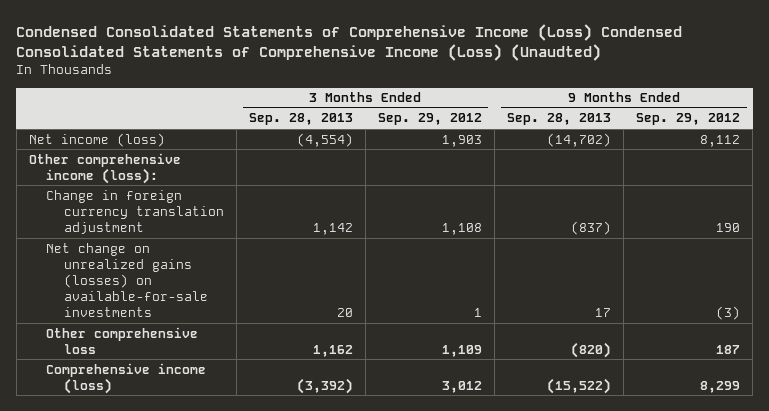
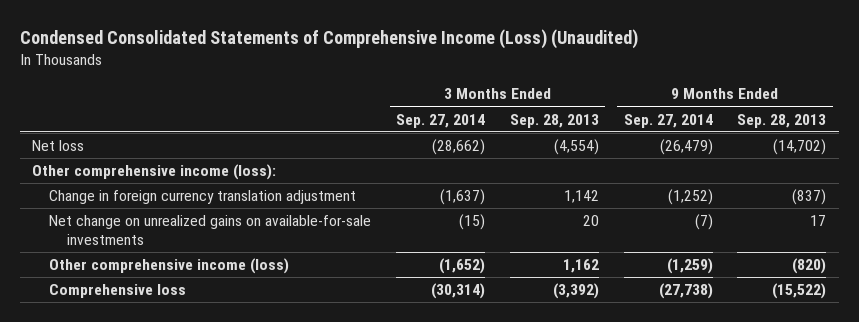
- Condensed Consolidated Statements of Comprehensive Income (Loss) Condensed Consolidated Statements of Comprehensive Income (Loss) (Unaudted)
+ Condensed Consolidated Statements of Comprehensive Income (Loss) (Unaudited)
- | 3 Months Ended Sep. 28, 2013 | 3 Months Ended Sep. 29, 2012 | 9 Months Ended Sep. 28, 2013 | 9 Months Ended Sep. 29, 2012
+ | 3 Months Ended Sep. 27, 2014 | 3 Months Ended Sep. 28, 2013 | 9 Months Ended Sep. 27, 2014 | 9 Months Ended Sep. 28, 2013
- Net income (loss) | (4,554) | 1,903 | (14,702) | 8,112
+ Net loss | (28,662) | (4,554) | (26,479) | (14,702)
- Net change on unrealized gains (losses) on available-for-sale investments | 20 | 1 | 17 | (3)
- Other comprehensive loss | 1,162 | 1,109 | (820) | 187
- Comprehensive income (loss) | (3,392) | 3,012 | (15,522) | 8,299
+ Net change on unrealized gains on available-for-sale investments | (15) | 20 | (7) | 17
+ Other comprehensive income (loss) | (1,652) | 1,162 | (1,259) | (820)
+ Comprehensive loss | (30,314) | (3,392) | (27,738) | (15,522)

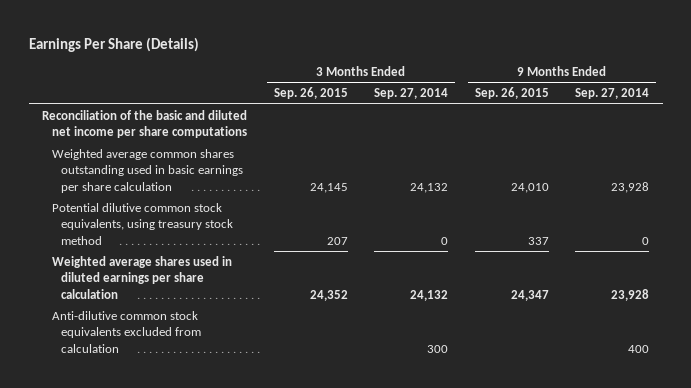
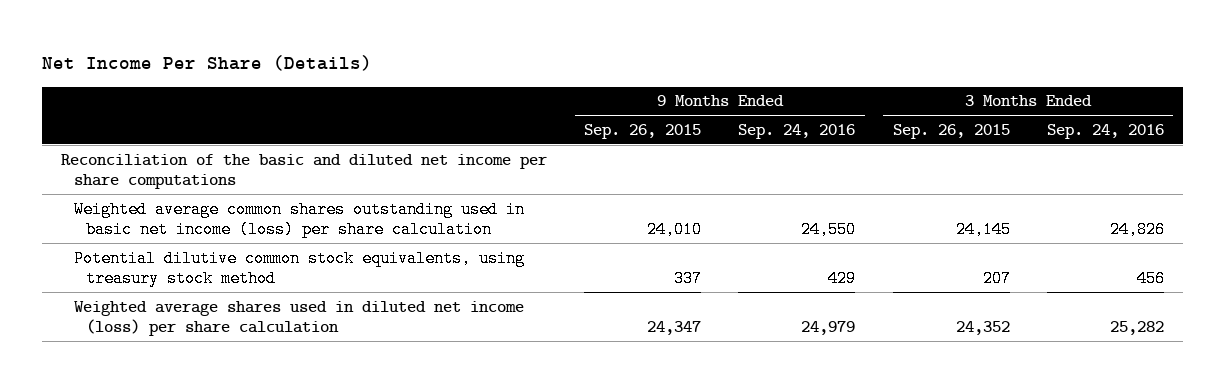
- Earnings Per Share (Details)
+ Net Income Per Share (Details)
- | 3 Months Ended Sep. 26, 2015 | 3 Months Ended Sep. 27, 2014 | 9 Months Ended Sep. 26, 2015 | 9 Months Ended Sep. 27, 2014
+ | 9 Months Ended Sep. 26, 2015 | 9 Months Ended Sep. 24, 2016 | 3 Months Ended Sep. 26, 2015 | 3 Months Ended Sep. 24, 2016
- Weighted average common shares outstanding used in basic earnings per share calculation | 24,145 | 24,132 | 24,010 | 23,928
+ Weighted average common shares outstanding used in basic net income (loss) per share calculation | 24,010 | 24,550 | 24,145 | 24,826
- Weighted average shares used in diluted earnings per share calculation | 24,352 | 24,132 | 24,347 | 23,928
- Anti-dilutive common stock equivalents excluded from calculation | | 300 | | 400
+ Weighted average shares used in diluted net income (loss) per share calculation | 24,347 | 24,979 | 24,352 | 25,282

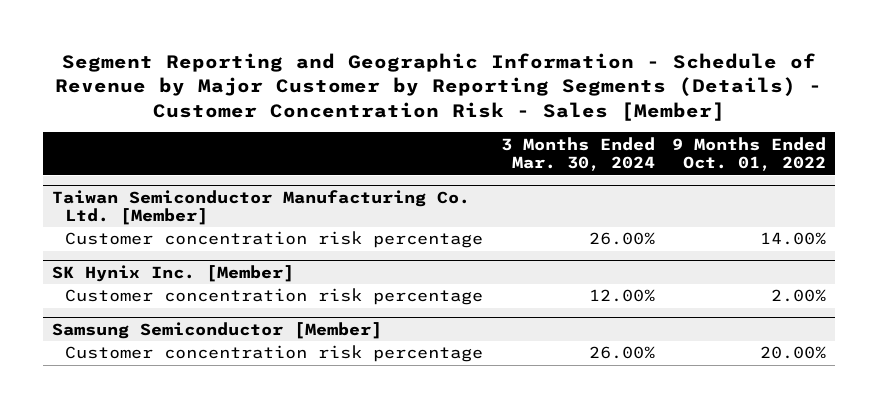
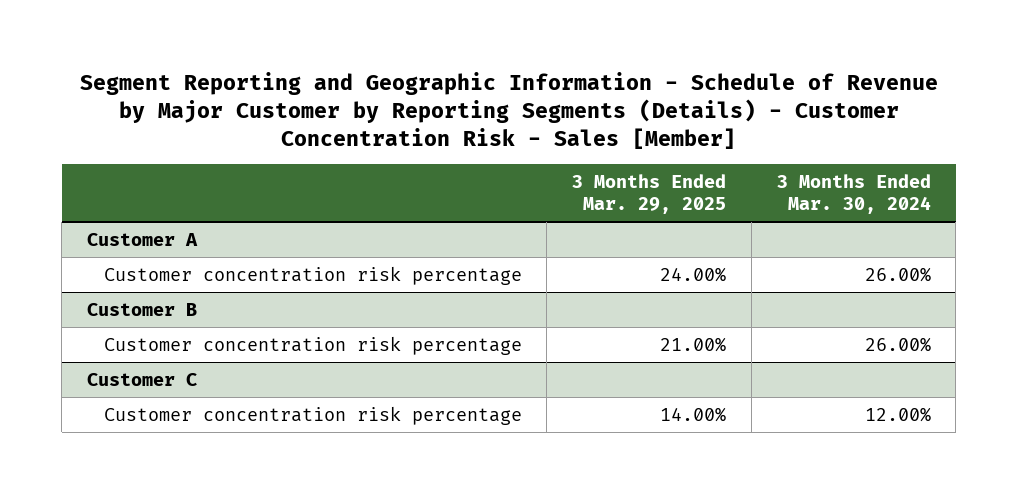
- | 3 Months Ended Mar. 30, 2024 | 9 Months Ended Oct. 01, 2022
+ | 3 Months Ended Mar. 29, 2025 | 3 Months Ended Mar. 30, 2024
- Taiwan Semiconductor Manufacturing Co. Ltd. [Member]
+ Customer A
- SK Hynix Inc. [Member]
- Customer concentration risk percentage | 12.00% | 2.00%
- Samsung Semiconductor [Member]
+ Customer B
+ Customer C
+ Customer concentration risk percentage | 14.00% | 12.00%

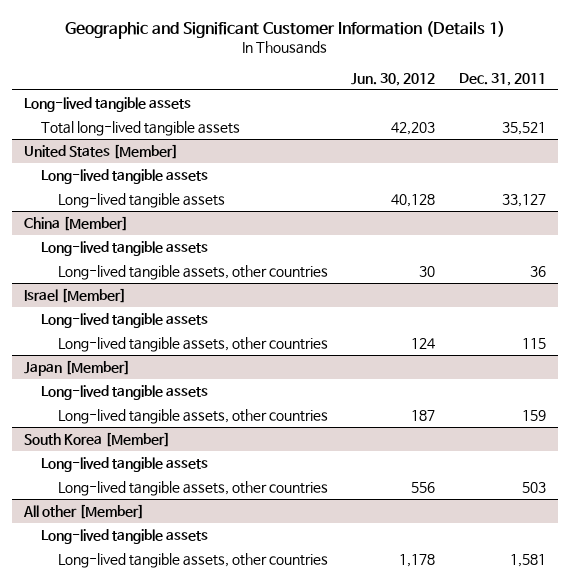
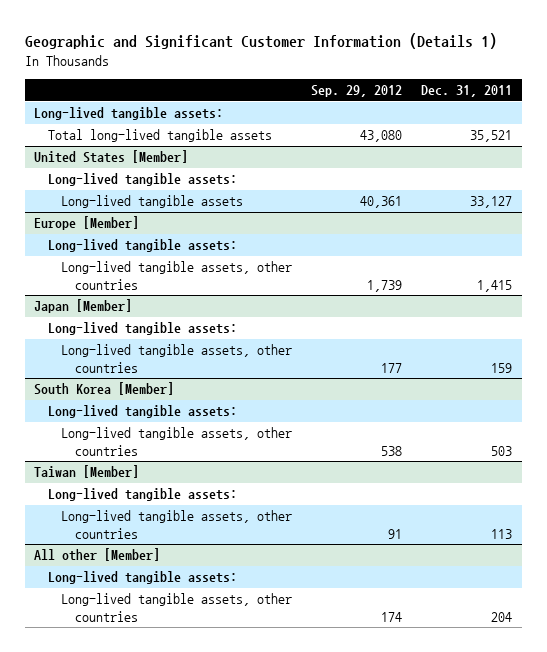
- | Jun. 30, 2012 | Dec. 31, 2011
+ | Sep. 29, 2012 | Dec. 31, 2011
- Long-lived tangible assets
+ Long-lived tangible assets:
@ United States [Member]
- Long-lived tangible assets
+ Long-lived tangible assets:
- China [Member]
- Long-lived tangible assets
- Long-lived tangible assets, other countries | 30 | 36
- Israel [Member]
- Long-lived tangible assets
- Long-lived tangible assets, other countries | 124 | 115
+ Europe [Member]
+ Long-lived tangible assets:
+ Long-lived tangible assets, other countries | 1,739 | 1,415
@ Japan [Member]
- Long-lived tangible assets
+ Long-lived tangible assets:
@ South Korea [Member]
- Long-lived tangible assets
+ Long-lived tangible assets:
+ Taiwan [Member]
+ Long-lived tangible assets:
+ Long-lived tangible assets, other countries | 91 | 113
@ All other [Member]
- Long-lived tangible assets
- Long-lived tangible assets, other countries | 1,178 | 1,581
+ Long-lived tangible assets:
+ Long-lived tangible assets, other countries | 174 | 204

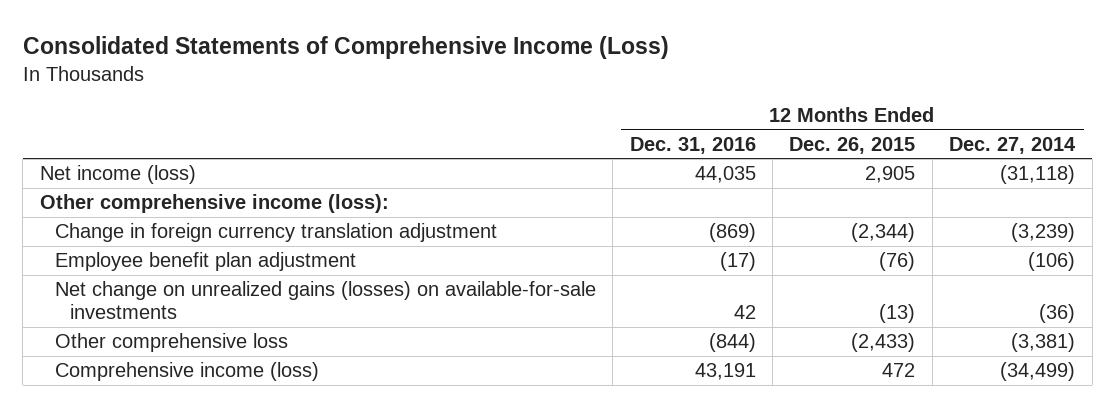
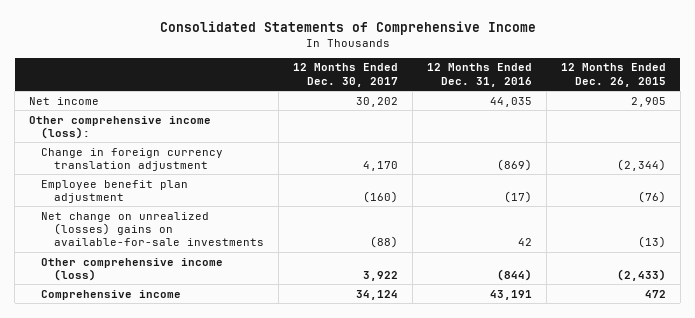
- Consolidated Statements of Comprehensive Income (Loss)
+ Consolidated Statements of Comprehensive Income
- | 12 Months Ended Dec. 31, 2016 | 12 Months Ended Dec. 26, 2015 | 12 Months Ended Dec. 27, 2014
+ | 12 Months Ended Dec. 30, 2017 | 12 Months Ended Dec. 31, 2016 | 12 Months Ended Dec. 26, 2015
- Net income (loss) | 44,035 | 2,905 | (31,118)
+ Net income | 30,202 | 44,035 | 2,905
- Net change on unrealized gains (losses) on available-for-sale investments | 42 | (13) | (36)
- Other comprehensive loss | (844) | (2,433) | (3,381)
- Comprehensive income (loss) | 43,191 | 472 | (34,499)
+ Net change on unrealized (losses) gains on available-for-sale investments | (88) | 42 | (13)
+ Other comprehensive income (loss) | 3,922 | (844) | (2,433)
+ Comprehensive income | 34,124 | 43,191 | 472

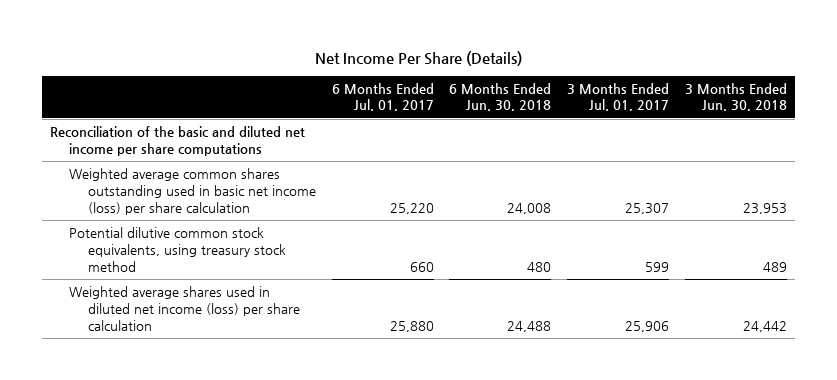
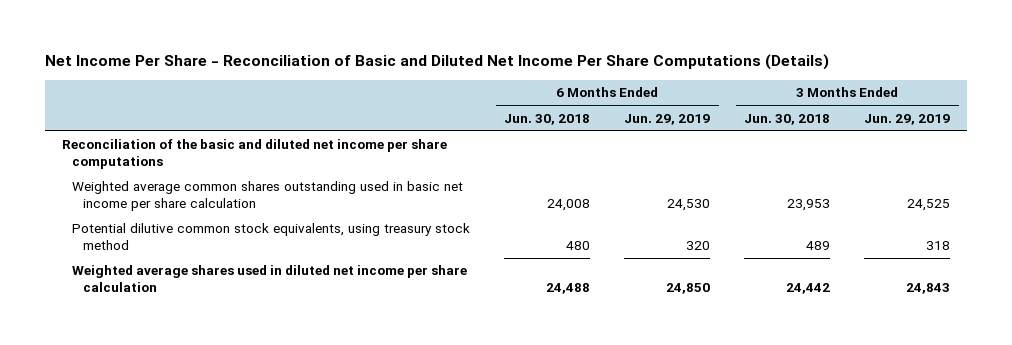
- Net Income Per Share (Details)
+ Net Income Per Share - Reconciliation of Basic and Diluted Net Income Per Share Computations (Details)
- | 6 Months Ended Jul. 01, 2017 | 6 Months Ended Jun. 30, 2018 | 3 Months Ended Jul. 01, 2017 | 3 Months Ended Jun. 30, 2018
+ | 6 Months Ended Jun. 30, 2018 | 6 Months Ended Jun. 29, 2019 | 3 Months Ended Jun. 30, 2018 | 3 Months Ended Jun. 29, 2019
- Weighted average common shares outstanding used in basic net income (loss) per share calculation | 25,220 | 24,008 | 25,307 | 23,953
+ Weighted average common shares outstanding used in basic net income per share calculation | 24,008 | 24,530 | 23,953 | 24,525
- Weighted average shares used in diluted net income (loss) per share calculation | 25,880 | 24,488 | 25,906 | 24,442
+ Weighted average shares used in diluted net income per share calculation | 24,488 | 24,850 | 24,442 | 24,843

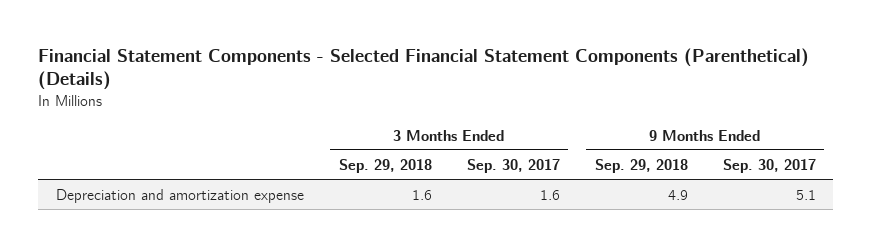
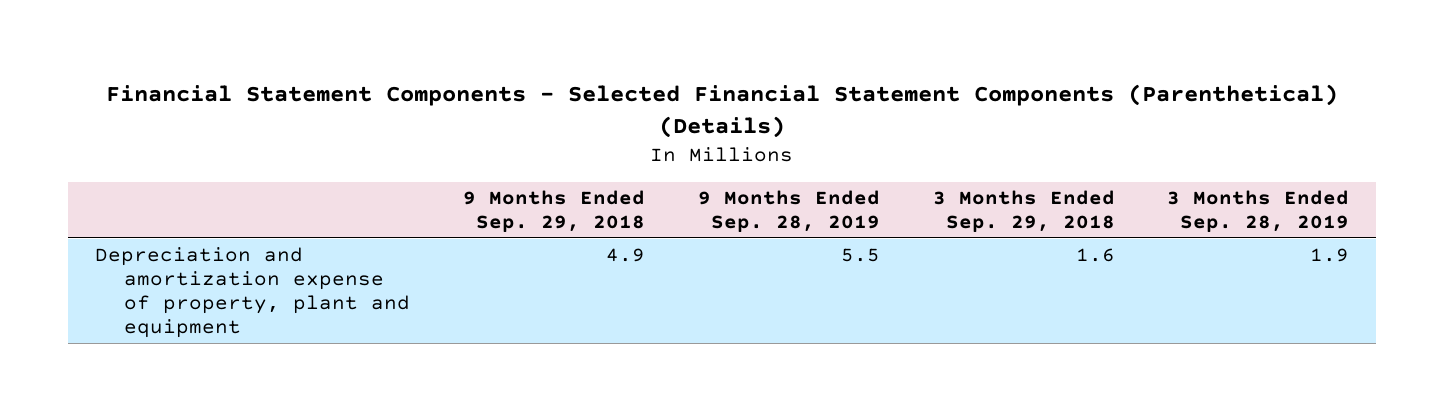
- | 3 Months Ended Sep. 29, 2018 | 3 Months Ended Sep. 30, 2017 | 9 Months Ended Sep. 29, 2018 | 9 Months Ended Sep. 30, 2017
+ | 9 Months Ended Sep. 29, 2018 | 9 Months Ended Sep. 28, 2019 | 3 Months Ended Sep. 29, 2018 | 3 Months Ended Sep. 28, 2019
- Depreciation and amortization expense | 1.6 | 1.6 | 4.9 | 5.1
+ Depreciation and amortization expense of property, plant and equipment | 4.9 | 5.5 | 1.6 | 1.9

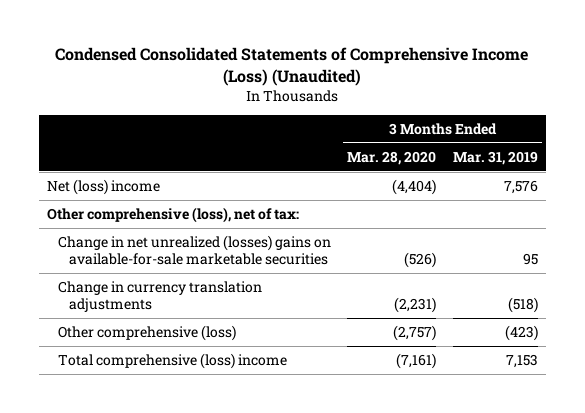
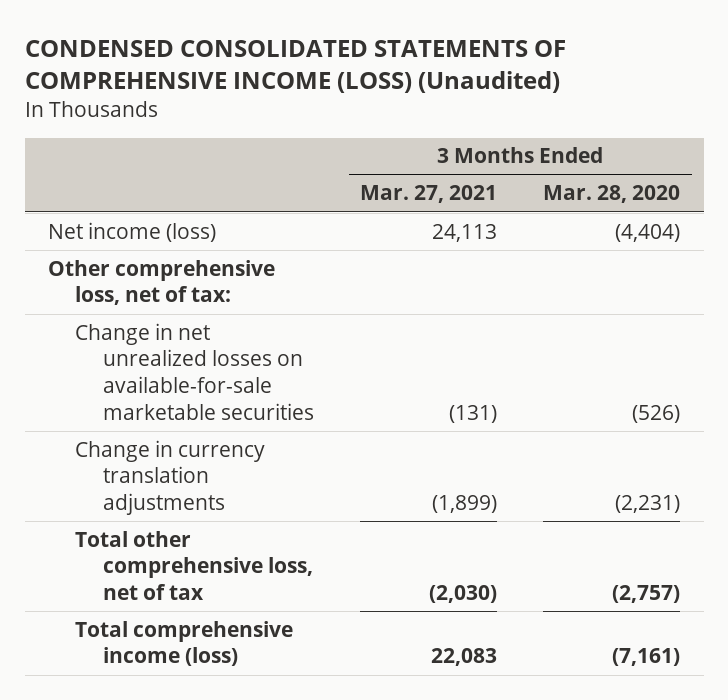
- Condensed Consolidated Statements of Comprehensive Income (Loss) (Unaudited)
+ CONDENSED CONSOLIDATED STATEMENTS OF COMPREHENSIVE INCOME (LOSS) (Unaudited)
- | 3 Months Ended Mar. 28, 2020 | 3 Months Ended Mar. 31, 2019
+ | 3 Months Ended Mar. 27, 2021 | 3 Months Ended Mar. 28, 2020
- Net (loss) income | (4,404) | 7,576
- Other comprehensive (loss), net of tax:
- Change in net unrealized (losses) gains on available-for-sale marketable securities | (526) | 95
+ Net income (loss) | 24,113 | (4,404)
+ Other comprehensive loss, net of tax:
+ Change in net unrealized losses on available-for-sale marketable securities | (131) | (526)
- Other comprehensive (loss) | (2,757) | (423)
- Total comprehensive (loss) income | (7,161) | 7,153
+ Total other comprehensive loss, net of tax | (2,030) | (2,757)
+ Total comprehensive income (loss) | 22,083 | (7,161)

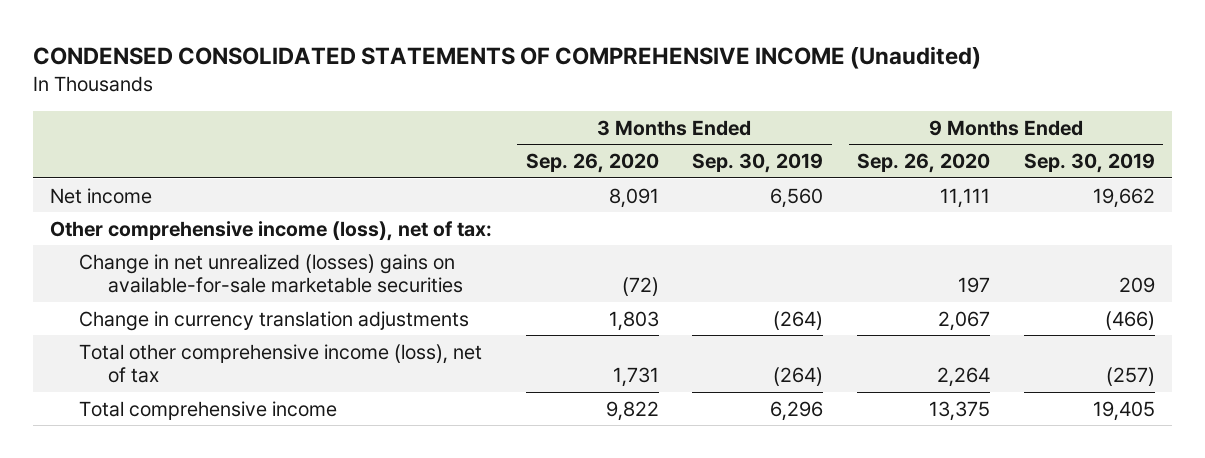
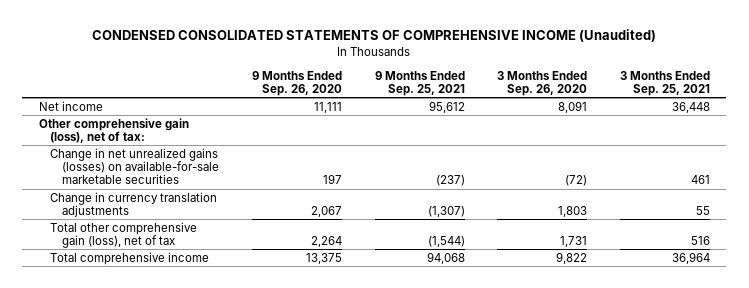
- | 3 Months Ended Sep. 26, 2020 | 3 Months Ended Sep. 30, 2019 | 9 Months Ended Sep. 26, 2020 | 9 Months Ended Sep. 30, 2019
+ | 9 Months Ended Sep. 26, 2020 | 9 Months Ended Sep. 25, 2021 | 3 Months Ended Sep. 26, 2020 | 3 Months Ended Sep. 25, 2021
- Other comprehensive income (loss), net of tax:
- Change in net unrealized (losses) gains on available-for-sale marketable securities | (72) | | 197 | 209
+ Other comprehensive gain (loss), net of tax:
+ Change in net unrealized gains (losses) on available-for-sale marketable securities | 197 | (237) | (72) | 461
- Total other comprehensive income (loss), net of tax | 1,731 | (264) | 2,264 | (257)
+ Total other comprehensive gain (loss), net of tax | 2,264 | (1,544) | 1,731 | 516

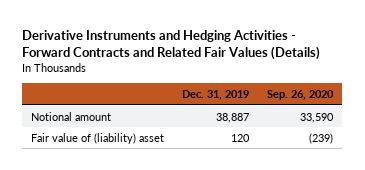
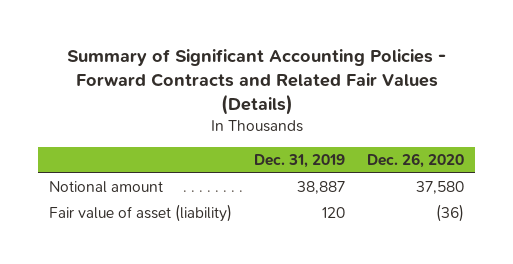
- Derivative Instruments and Hedging Activities - Forward Contracts and Related Fair Values (Details)
+ Summary of Significant Accounting Policies - Forward Contracts and Related Fair Values (Details)
- | Dec. 31, 2019 | Sep. 26, 2020
+ | Dec. 31, 2019 | Dec. 26, 2020
- Fair value of (liability) asset | 120 | (239)
+ Fair value of asset (liability) | 120 | (36)

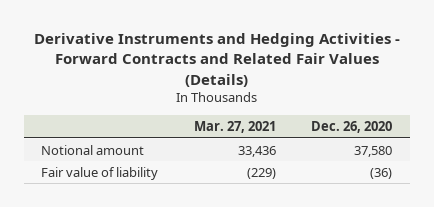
- Summary of Significant Accounting Policies - Forward Contracts and Related Fair Values (Details)
+ Derivative Instruments and Hedging Activities - Forward Contracts and Related Fair Values (Details)
- | Dec. 31, 2019 | Dec. 26, 2020
+ | Mar. 27, 2021 | Dec. 26, 2020
- Fair value of asset (liability) | 120 | (36)
+ Fair value of liability | (229) | (36)

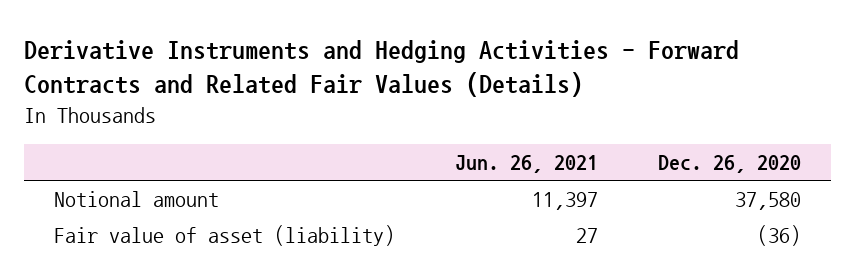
- | Mar. 27, 2021 | Dec. 26, 2020
+ | Jun. 26, 2021 | Dec. 26, 2020
- Fair value of liability | (229) | (36)
+ Fair value of asset (liability) | 27 | (36)

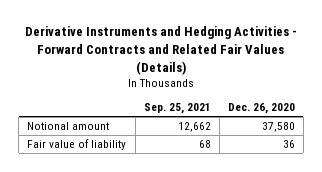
- | Jun. 26, 2021 | Dec. 26, 2020
+ | Sep. 25, 2021 | Dec. 26, 2020
- Fair value of asset (liability) | 27 | (36)
+ Fair value of liability | 68 | 36

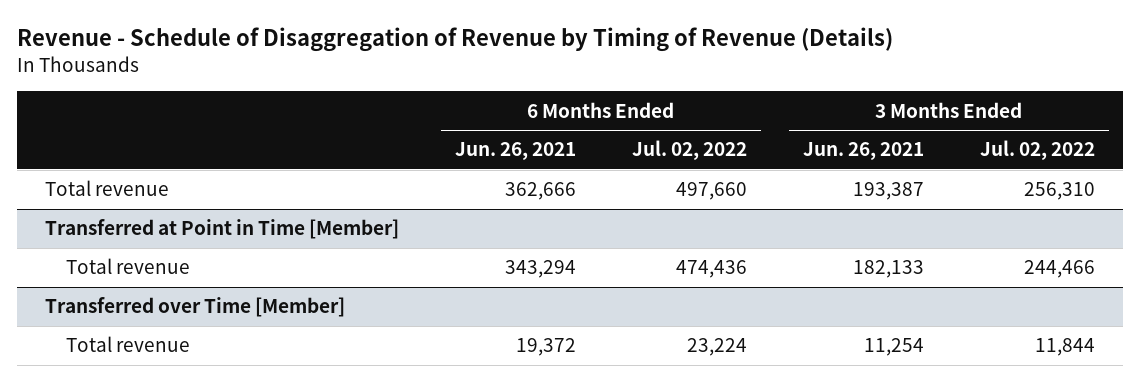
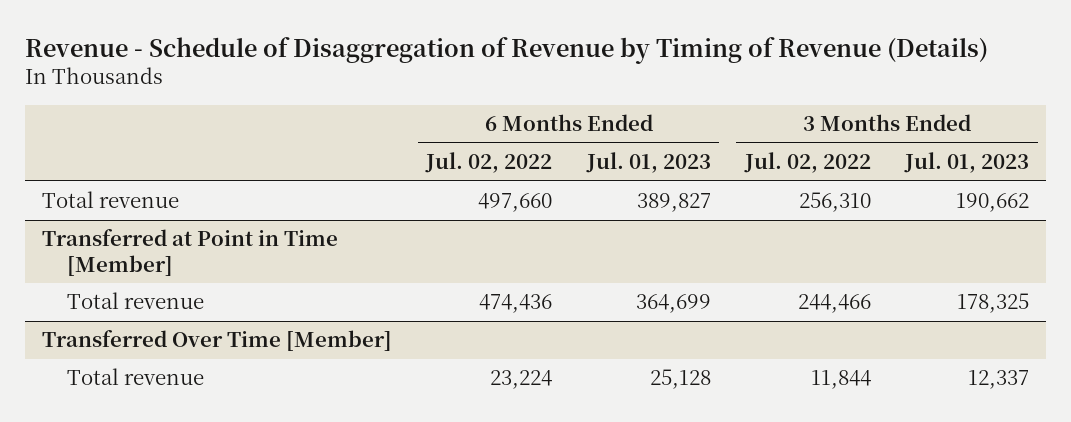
- | 6 Months Ended Jun. 26, 2021 | 6 Months Ended Jul. 02, 2022 | 3 Months Ended Jun. 26, 2021 | 3 Months Ended Jul. 02, 2022
+ | 6 Months Ended Jul. 02, 2022 | 6 Months Ended Jul. 01, 2023 | 3 Months Ended Jul. 02, 2022 | 3 Months Ended Jul. 01, 2023
- Transferred over Time [Member]
+ Transferred Over Time [Member]

